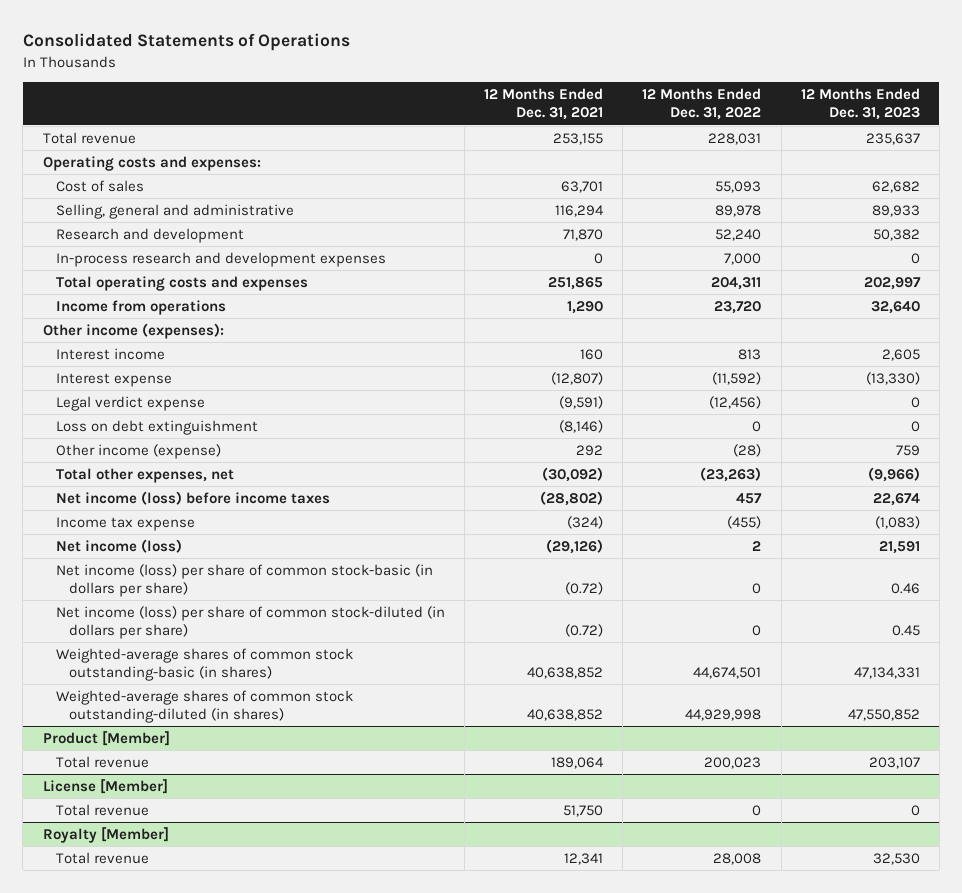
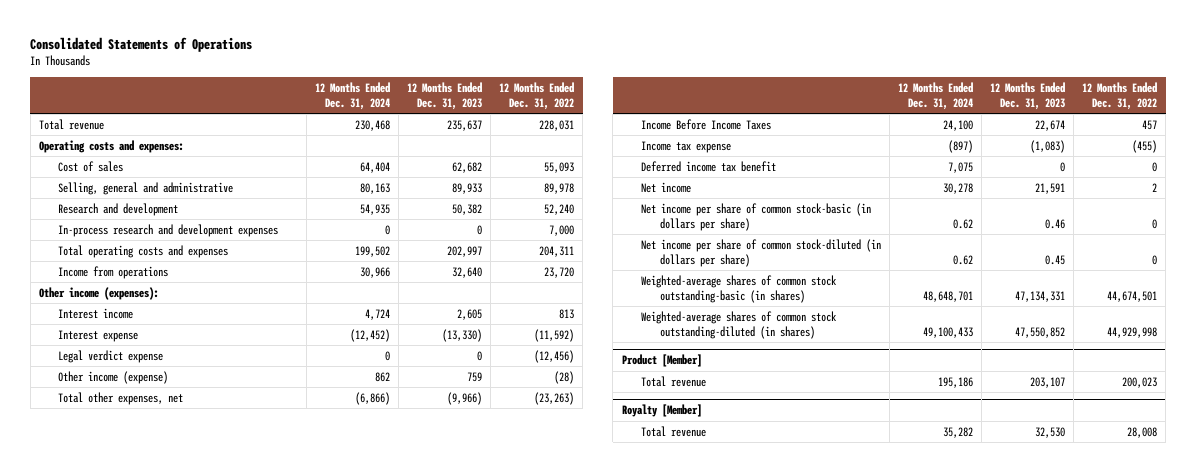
- | 12 Months Ended Dec. 31, 2021 | 12 Months Ended Dec. 31, 2022 | 12 Months Ended Dec. 31, 2023
+ | 12 Months Ended Dec. 31, 2024 | 12 Months Ended Dec. 31, 2023 | 12 Months Ended Dec. 31, 2022
- Loss on debt extinguishment | (8,146) | 0 | 0
- Net income (loss) before income taxes | (28,802) | 457 | 22,674
+ Income Before Income Taxes | 24,100 | 22,674 | 457
- Net income (loss) | (29,126) | 2 | 21,591
- Net income (loss) per share of common stock-basic (in dollars per share) | (0.72) | 0 | 0.46
- Net income (loss) per share of common stock-diluted (in dollars per share) | (0.72) | 0 | 0.45
+ Deferred income tax benefit | 7,075 | 0 | 0
+ Net income | 30,278 | 21,591 | 2
+ Net income per share of common stock-basic (in dollars per share) | 0.62 | 0.46 | 0
+ Net income per share of common stock-diluted (in dollars per share) | 0.62 | 0.45 | 0
- License [Member]
- Total revenue | 51,750 | 0 | 0

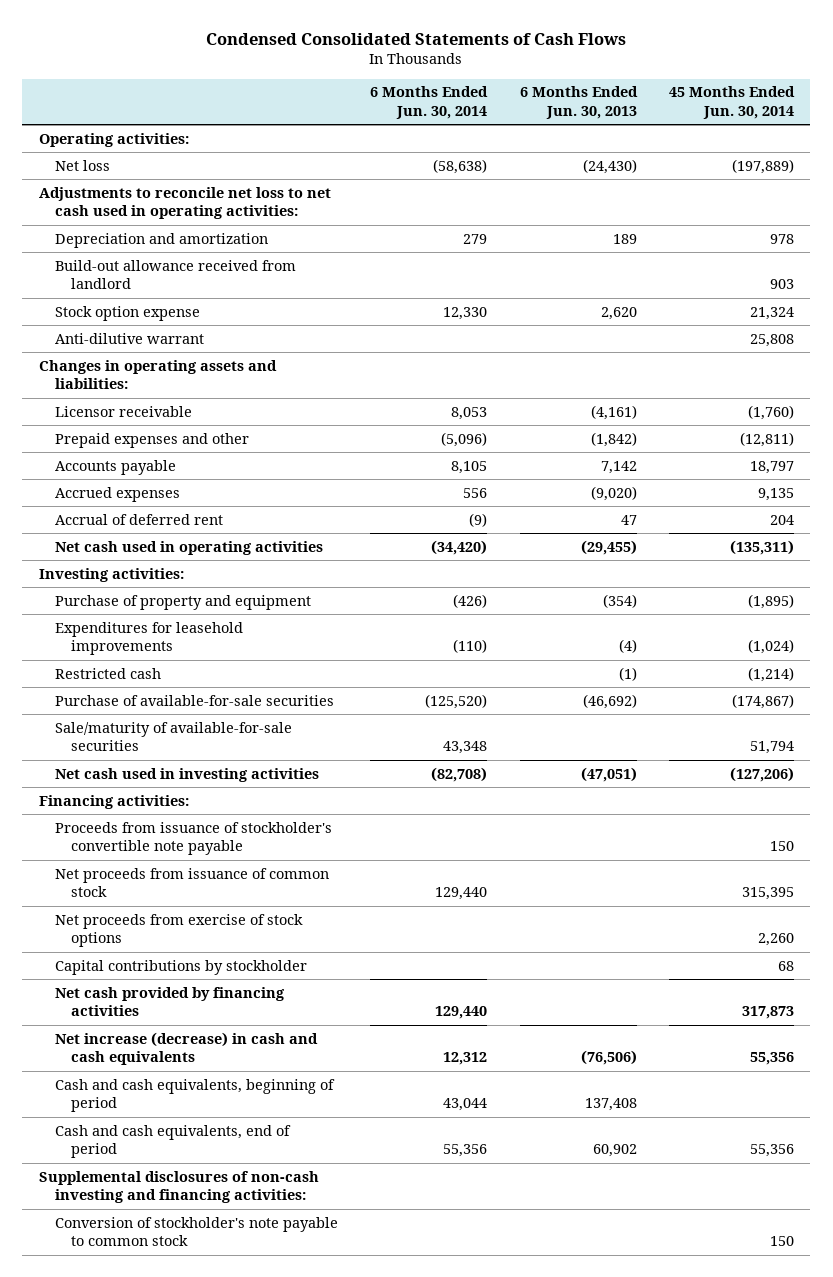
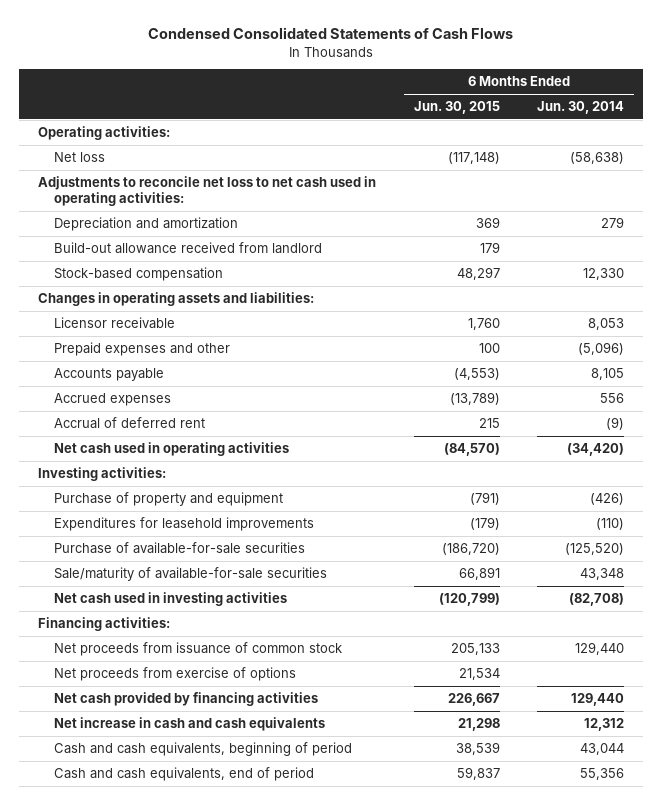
- | 6 Months Ended Jun. 30, 2014 | 6 Months Ended Jun. 30, 2013 | 45 Months Ended Jun. 30, 2014
+ | 6 Months Ended Jun. 30, 2015 | 6 Months Ended Jun. 30, 2014
- Stock option expense | 12,330 | 2,620 | 21,324
- Anti-dilutive warrant | | | 25,808
+ Stock-based compensation | 48,297 | 12,330
- Restricted cash | | (1) | (1,214)
- Proceeds from issuance of stockholder's convertible note payable | | | 150
- Net proceeds from exercise of stock options | | | 2,260
- Capital contributions by stockholder | | | 68
+ Net proceeds from exercise of options | 21,534 |
- Net increase (decrease) in cash and cash equivalents | 12,312 | (76,506) | 55,356
+ Net increase in cash and cash equivalents | 21,298 | 12,312
- Supplemental disclosures of non-cash investing and financing activities:
- Conversion of stockholder's note payable to common stock | | | 150

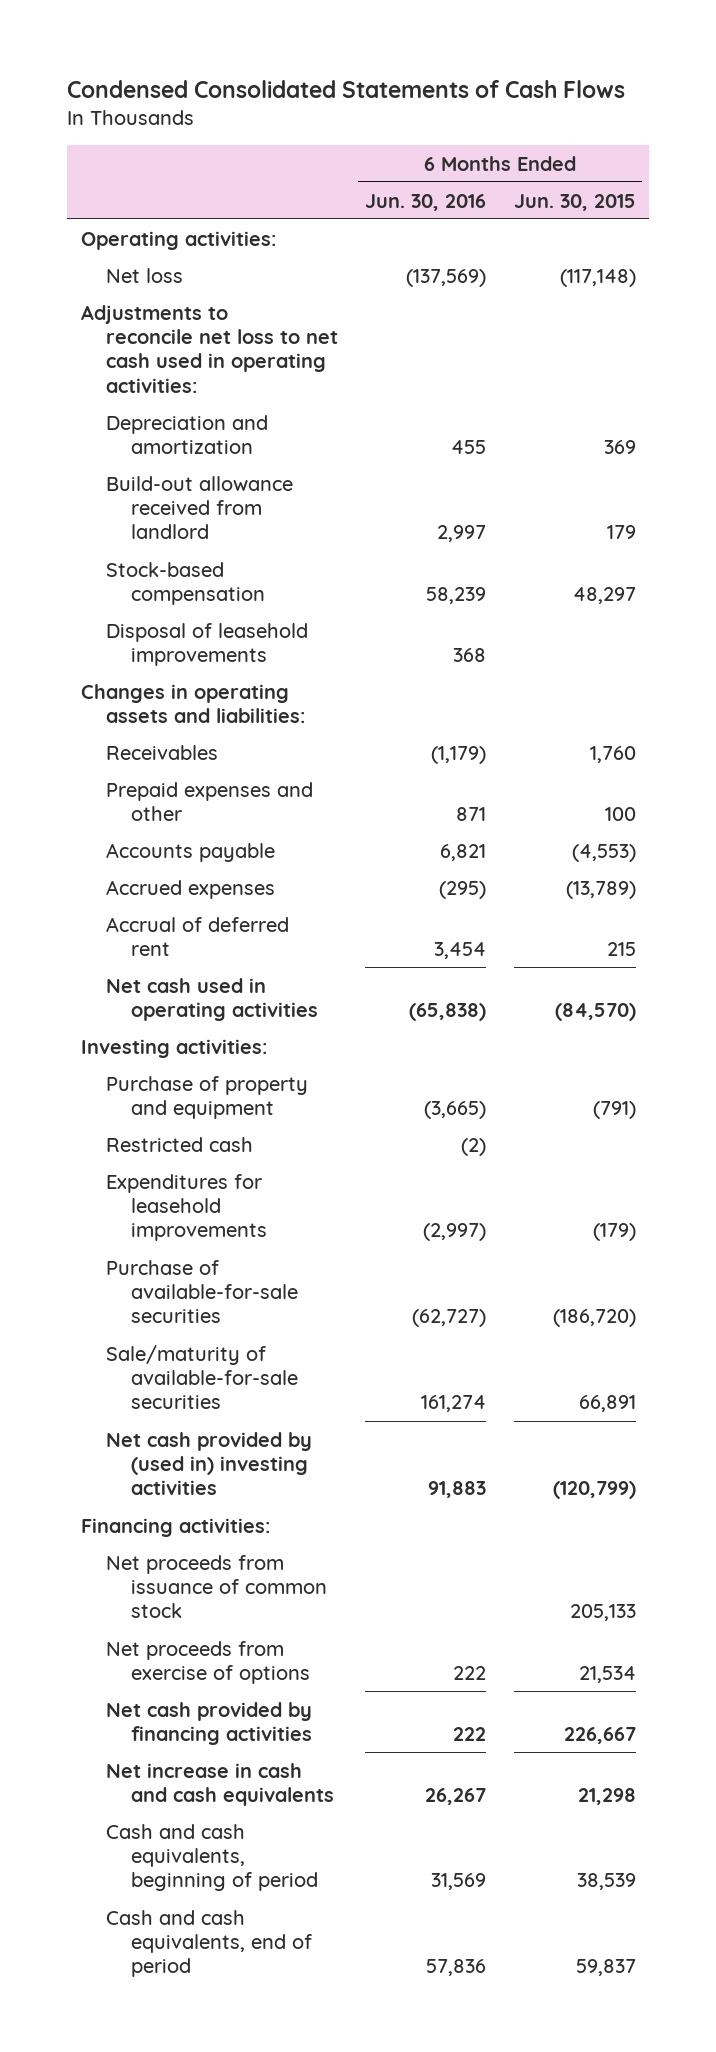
- | 6 Months Ended Jun. 30, 2015 | 6 Months Ended Jun. 30, 2014
+ | 6 Months Ended Jun. 30, 2016 | 6 Months Ended Jun. 30, 2015
+ Disposal of leasehold improvements | 368 |
- Licensor receivable | 1,760 | 8,053
+ Receivables | (1,179) | 1,760
+ Restricted cash | (2) |
- Net cash used in investing activities | (120,799) | (82,708)
+ Net cash provided by (used in) investing activities | 91,883 | (120,799)

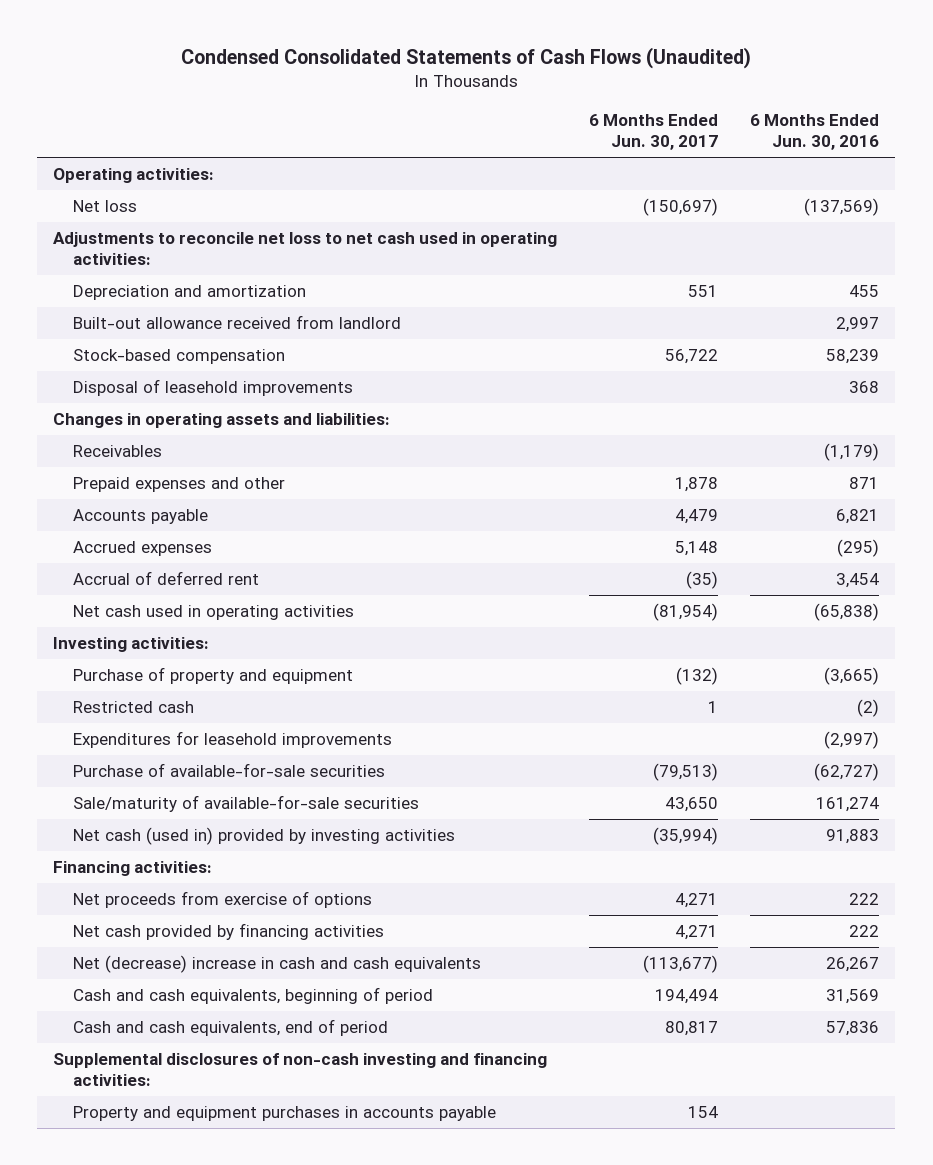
- Condensed Consolidated Statements of Cash Flows
+ Condensed Consolidated Statements of Cash Flows (Unaudited)
- | 6 Months Ended Jun. 30, 2016 | 6 Months Ended Jun. 30, 2015
+ | 6 Months Ended Jun. 30, 2017 | 6 Months Ended Jun. 30, 2016
- Build-out allowance received from landlord | 2,997 | 179
+ Built-out allowance received from landlord | | 2,997
- Net cash provided by (used in) investing activities | 91,883 | (120,799)
+ Net cash (used in) provided by investing activities | (35,994) | 91,883
- Net proceeds from issuance of common stock | | 205,133
- Net increase in cash and cash equivalents | 26,267 | 21,298
+ Net (decrease) increase in cash and cash equivalents | (113,677) | 26,267
+ Supplemental disclosures of non-cash investing and financing activities:
+ Property and equipment purchases in accounts payable | 154 |

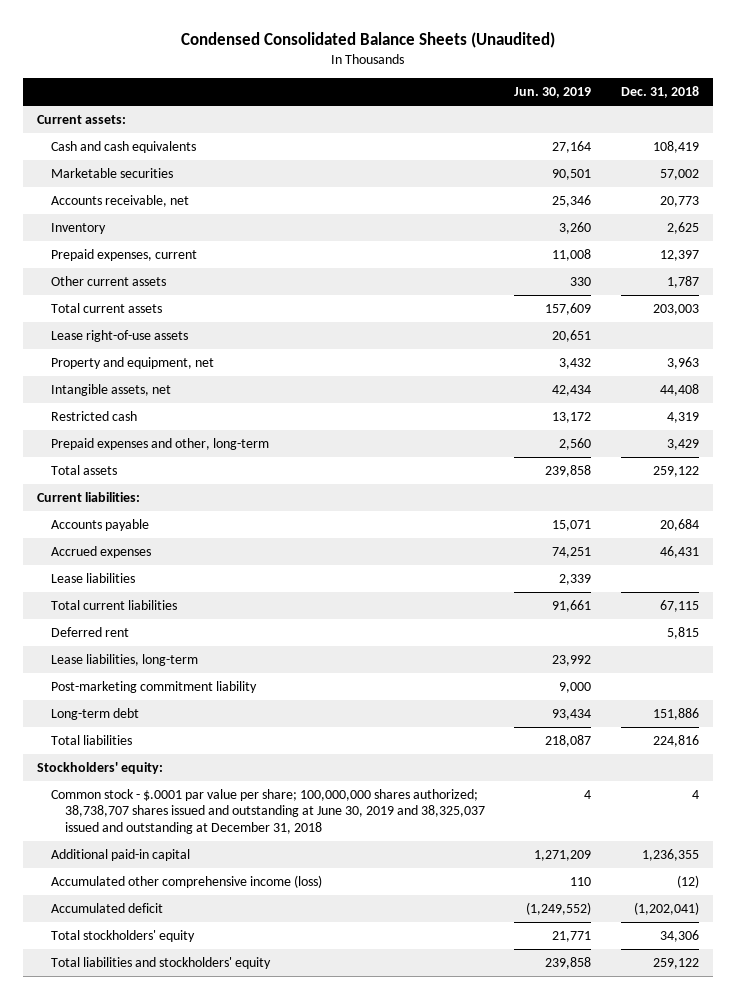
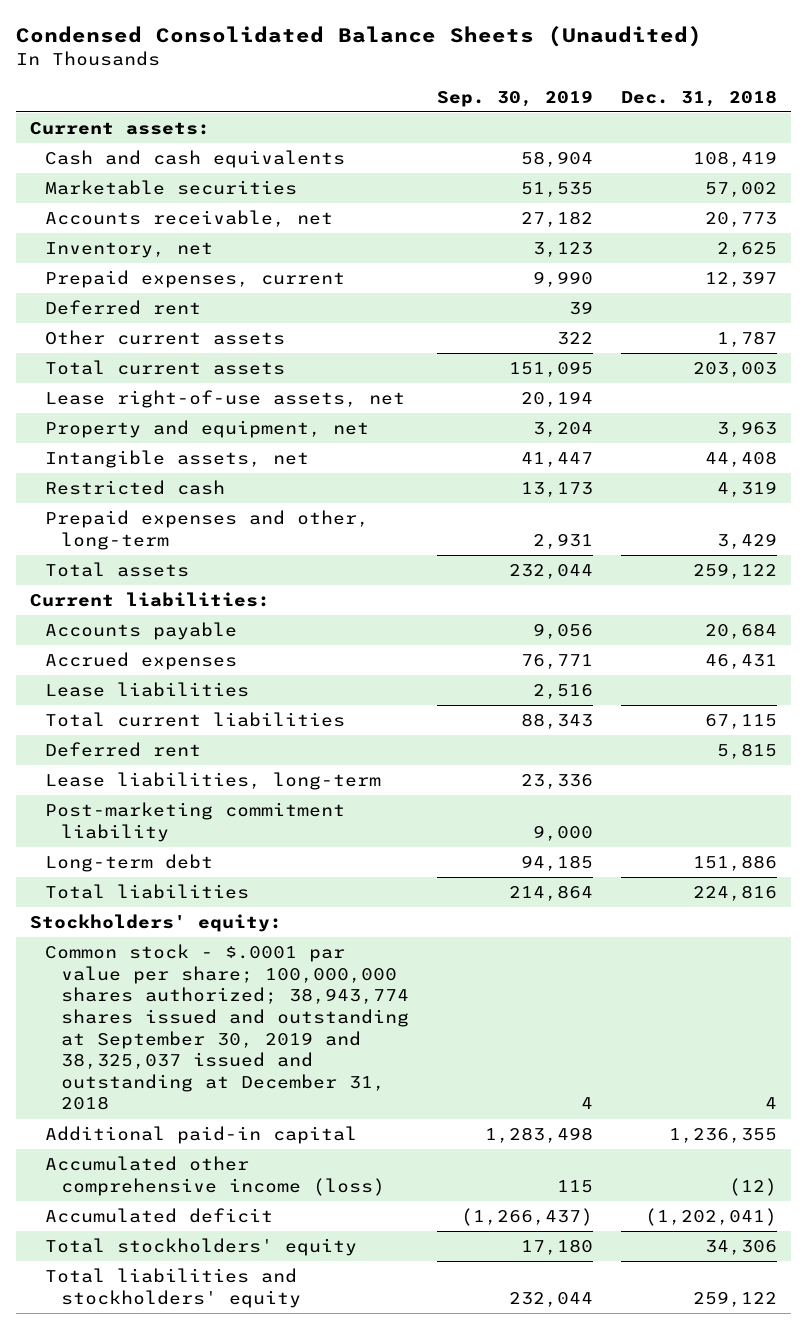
- | Jun. 30, 2019 | Dec. 31, 2018
+ | Sep. 30, 2019 | Dec. 31, 2018
- Inventory | 3,260 | 2,625
+ Inventory, net | 3,123 | 2,625
+ Deferred rent | 39 |
- Lease right-of-use assets | 20,651 |
+ Lease right-of-use assets, net | 20,194 |
- Common stock - $.0001 par value per share; 100,000,000 shares authorized; 38,738,707 shares issued and outstanding at June 30, 2019 and 38,325,037 issued and outstanding at December 31, 2018 | 4 | 4
+ Common stock - $.0001 par value per share; 100,000,000 shares authorized; 38,943,774 shares issued and outstanding at September 30, 2019 and 38,325,037 issued and outstanding at December 31, 2018 | 4 | 4

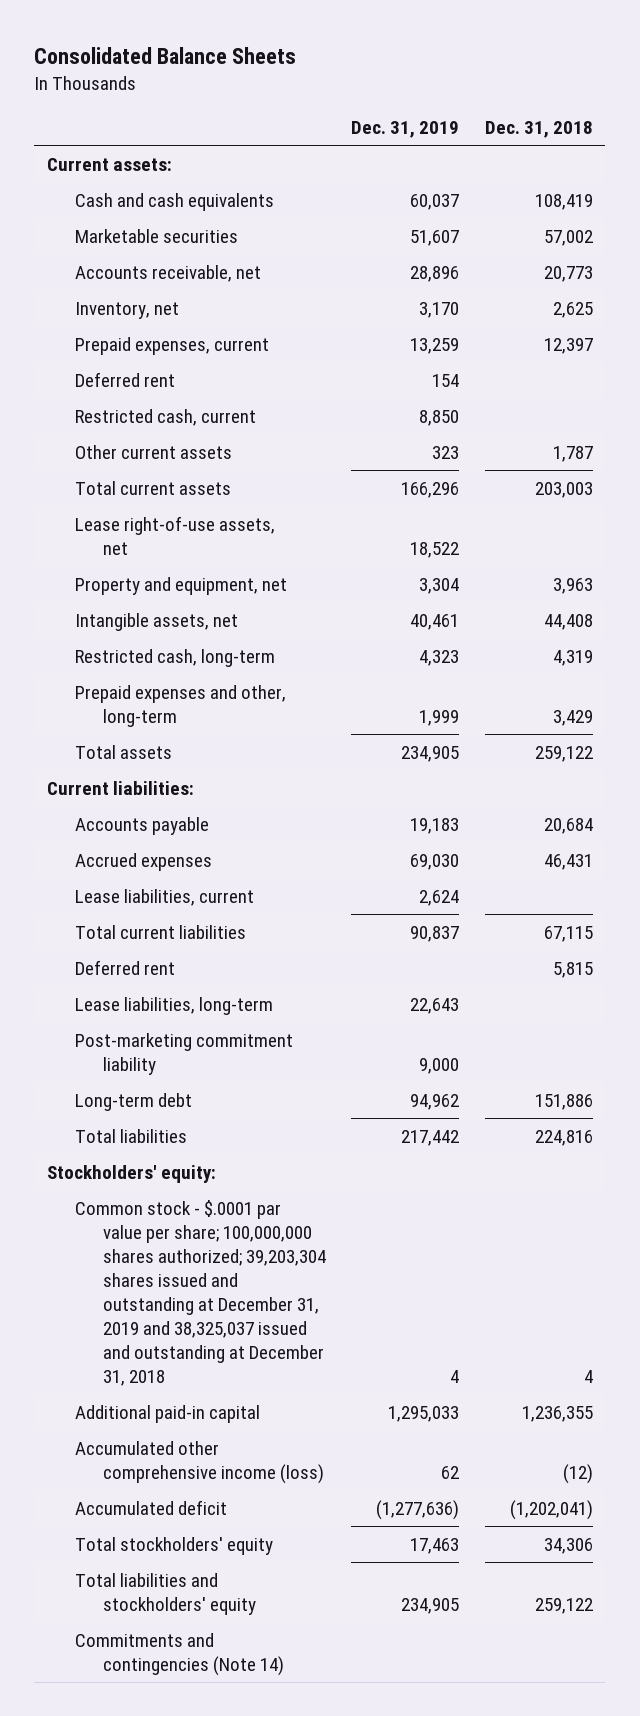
- Condensed Consolidated Balance Sheets (Unaudited)
+ Consolidated Balance Sheets
- | Sep. 30, 2019 | Dec. 31, 2018
+ | Dec. 31, 2019 | Dec. 31, 2018
+ Restricted cash, current | 8,850 |
- Restricted cash | 13,173 | 4,319
+ Restricted cash, long-term | 4,323 | 4,319
- Lease liabilities | 2,516 |
+ Lease liabilities, current | 2,624 |
- Common stock - $.0001 par value per share; 100,000,000 shares authorized; 38,943,774 shares issued and outstanding at September 30, 2019 and 38,325,037 issued and outstanding at December 31, 2018 | 4 | 4
+ Common stock - $.0001 par value per share; 100,000,000 shares authorized; 39,203,304 shares issued and outstanding at December 31, 2019 and 38,325,037 issued and outstanding at December 31, 2018 | 4 | 4
+ Commitments and contingencies (Note 14)

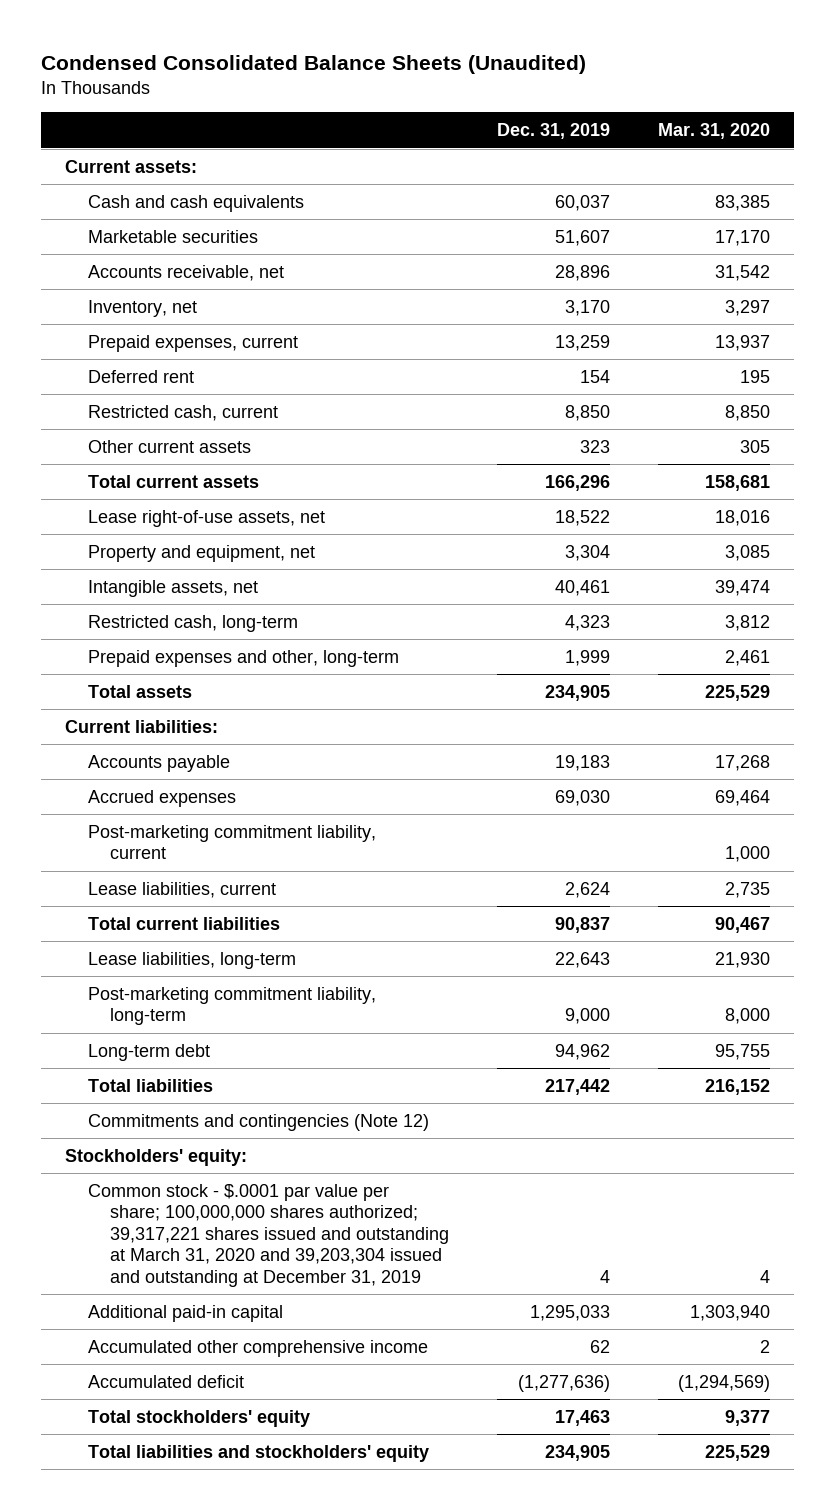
- Consolidated Balance Sheets
+ Condensed Consolidated Balance Sheets (Unaudited)
- | Dec. 31, 2019 | Dec. 31, 2018
+ | Dec. 31, 2019 | Mar. 31, 2020
+ Post-marketing commitment liability, current | | 1,000
- Deferred rent | | 5,815
- Post-marketing commitment liability | 9,000 |
+ Post-marketing commitment liability, long-term | 9,000 | 8,000
+ Commitments and contingencies (Note 12)
- Common stock - $.0001 par value per share; 100,000,000 shares authorized; 39,203,304 shares issued and outstanding at December 31, 2019 and 38,325,037 issued and outstanding at December 31, 2018 | 4 | 4
+ Common stock - $.0001 par value per share; 100,000,000 shares authorized; 39,317,221 shares issued and outstanding at March 31, 2020 and 39,203,304 issued and outstanding at December 31, 2019 | 4 | 4
- Accumulated other comprehensive income (loss) | 62 | (12)
+ Accumulated other comprehensive income | 62 | 2
- Commitments and contingencies (Note 14)

